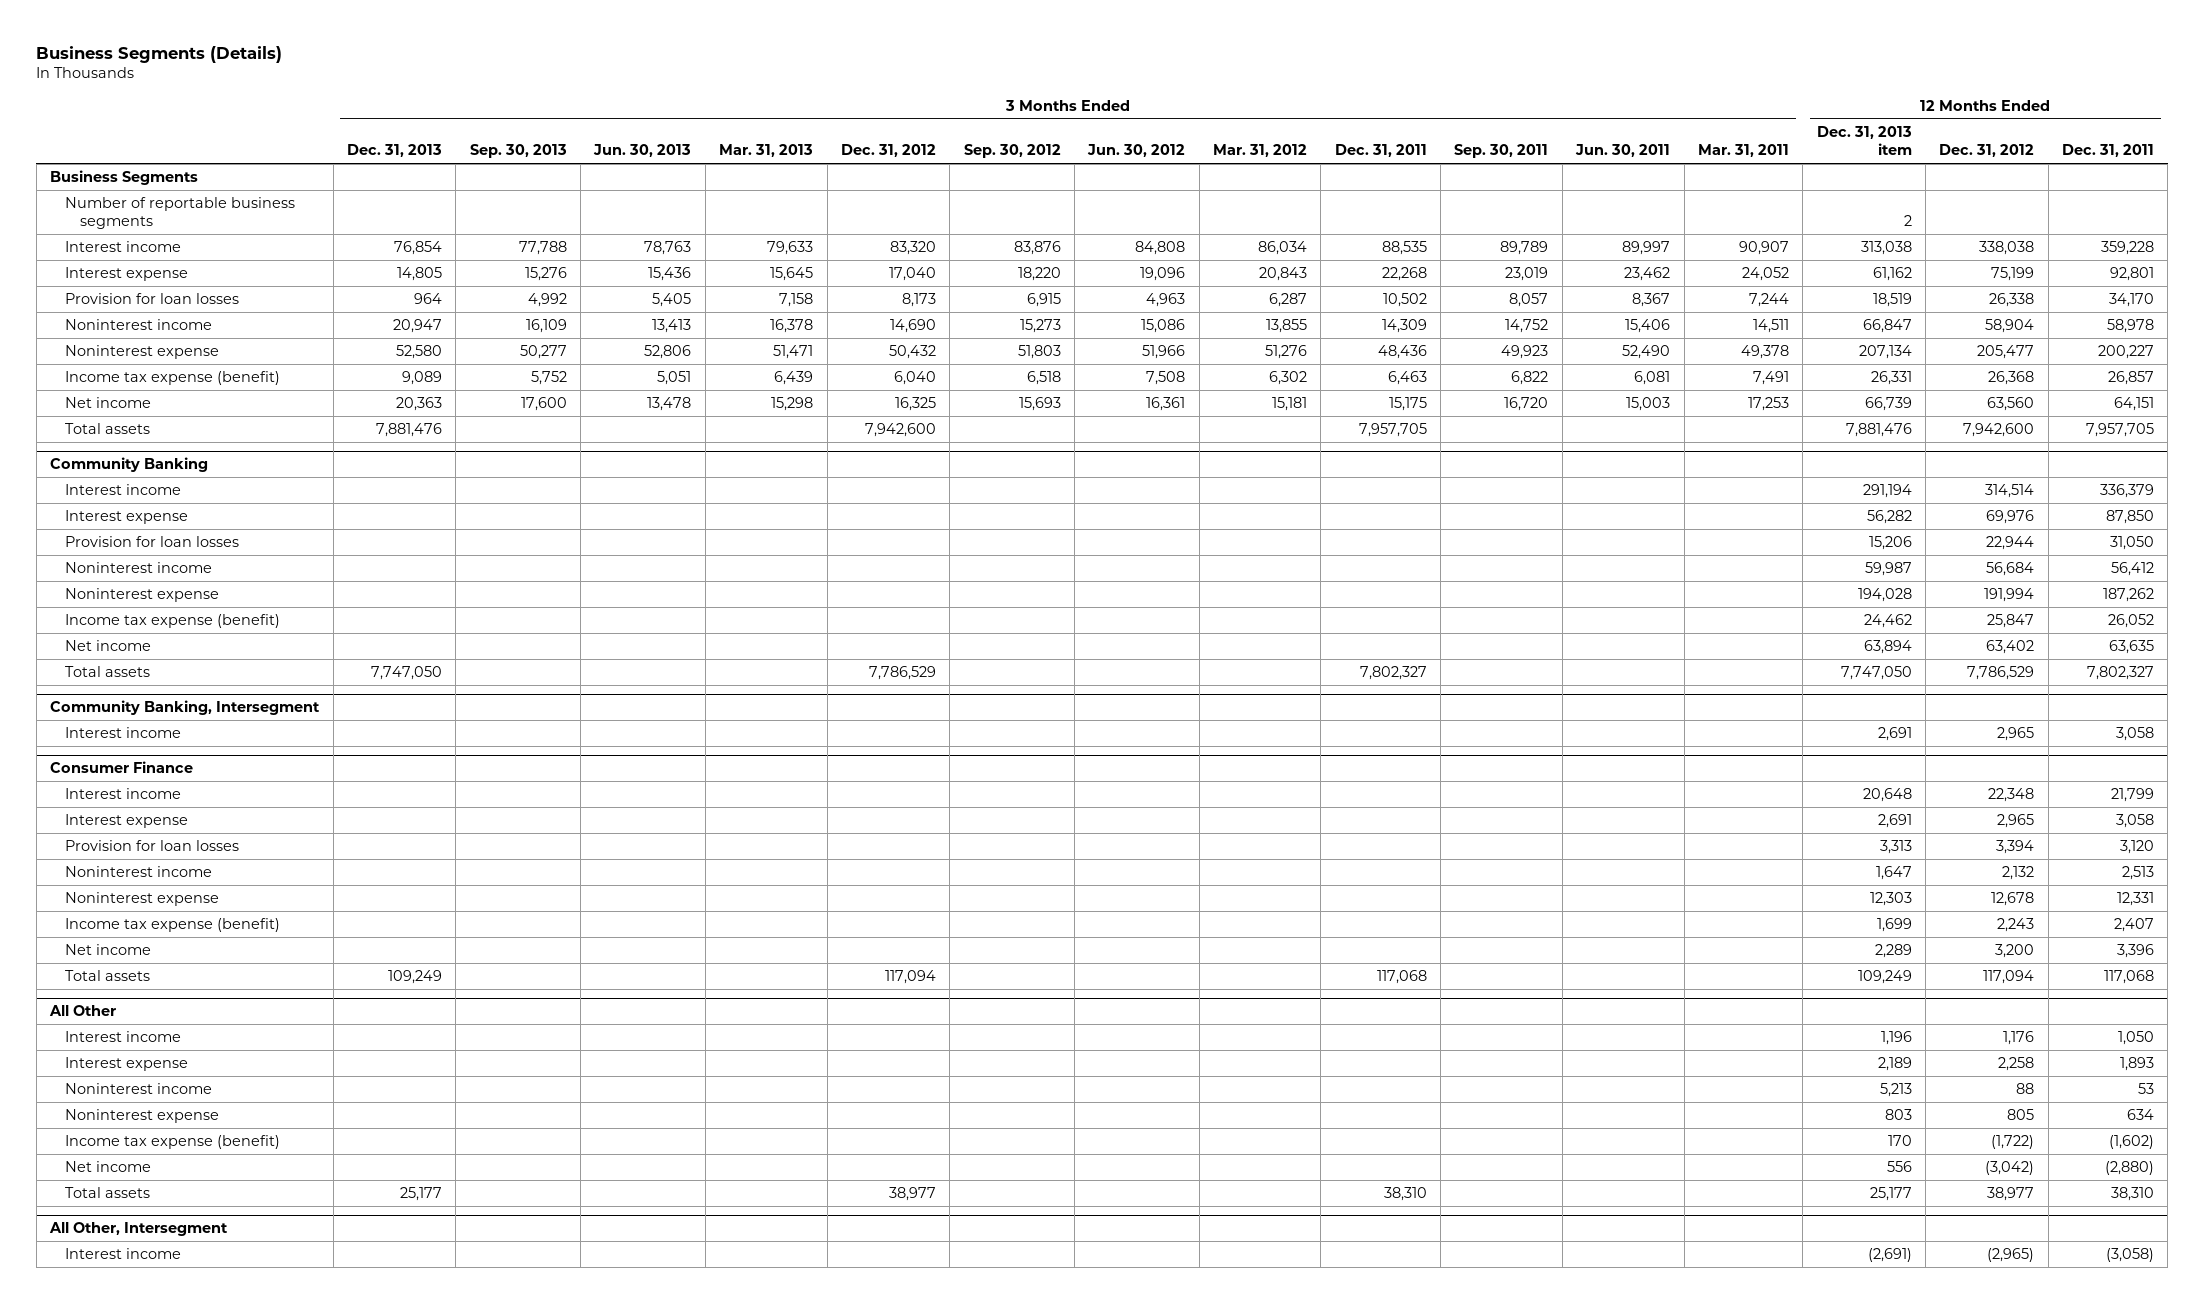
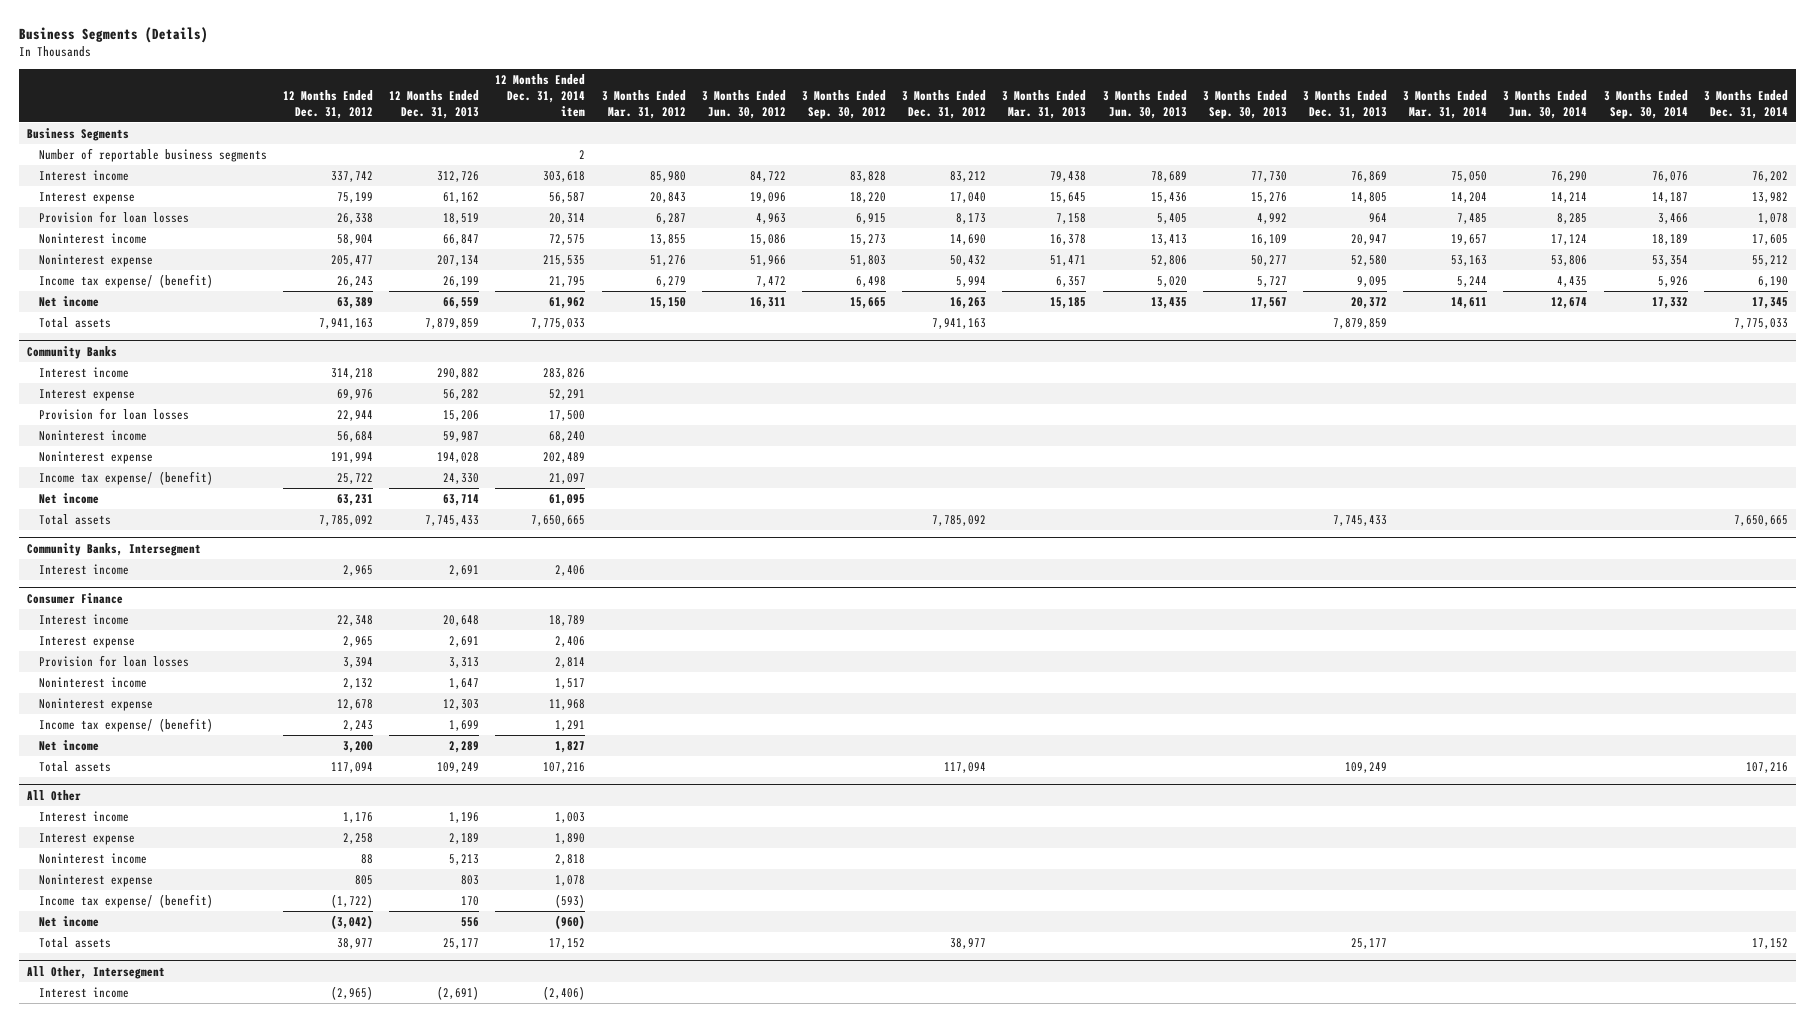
- | 3 Months Ended Dec. 31, 2013 | 3 Months Ended Sep. 30, 2013 | 3 Months Ended Jun. 30, 2013 | 3 Months Ended Mar. 31, 2013 | 3 Months Ended Dec. 31, 2012 | 3 Months Ended Sep. 30, 2012 | 3 Months Ended Jun. 30, 2012 | 3 Months Ended Mar. 31, 2012 | 3 Months Ended Dec. 31, 2011 | 3 Months Ended Sep. 30, 2011 | 3 Months Ended Jun. 30, 2011 | 3 Months Ended Mar. 31, 2011 | 12 Months Ended Dec. 31, 2013 item | 12 Months Ended Dec. 31, 2012 | 12 Months Ended Dec. 31, 2011
+ | 12 Months Ended Dec. 31, 2012 | 12 Months Ended Dec. 31, 2013 | 12 Months Ended Dec. 31, 2014 item | 3 Months Ended Mar. 31, 2012 | 3 Months Ended Jun. 30, 2012 | 3 Months Ended Sep. 30, 2012 | 3 Months Ended Dec. 31, 2012 | 3 Months Ended Mar. 31, 2013 | 3 Months Ended Jun. 30, 2013 | 3 Months Ended Sep. 30, 2013 | 3 Months Ended Dec. 31, 2013 | 3 Months Ended Mar. 31, 2014 | 3 Months Ended Jun. 30, 2014 | 3 Months Ended Sep. 30, 2014 | 3 Months Ended Dec. 31, 2014
- Interest income | 76,854 | 77,788 | 78,763 | 79,633 | 83,320 | 83,876 | 84,808 | 86,034 | 88,535 | 89,789 | 89,997 | 90,907 | 313,038 | 338,038 | 359,228
+ Interest income | 337,742 | 312,726 | 303,618 | 85,980 | 84,722 | 83,828 | 83,212 | 79,438 | 78,689 | 77,730 | 76,869 | 75,050 | 76,290 | 76,076 | 76,202
- Income tax expense (benefit) | 9,089 | 5,752 | 5,051 | 6,439 | 6,040 | 6,518 | 7,508 | 6,302 | 6,463 | 6,822 | 6,081 | 7,491 | 26,331 | 26,368 | 26,857
- Net income | 20,363 | 17,600 | 13,478 | 15,298 | 16,325 | 15,693 | 16,361 | 15,181 | 15,175 | 16,720 | 15,003 | 17,253 | 66,739 | 63,560 | 64,151
- Total assets | 7,881,476 | | | | 7,942,600 | | | | 7,957,705 | | | | 7,881,476 | 7,942,600 | 7,957,705
- Community Banking
- Interest income | | | | | | | | | | | | | 291,194 | 314,514 | 336,379
+ Income tax expense/ (benefit) | 26,243 | 26,199 | 21,795 | 6,279 | 7,472 | 6,498 | 5,994 | 6,357 | 5,020 | 5,727 | 9,095 | 5,244 | 4,435 | 5,926 | 6,190
+ Net income | 63,389 | 66,559 | 61,962 | 15,150 | 16,311 | 15,665 | 16,263 | 15,185 | 13,435 | 17,567 | 20,372 | 14,611 | 12,674 | 17,332 | 17,345
+ Total assets | 7,941,163 | 7,879,859 | 7,775,033 | | | | 7,941,163 | | | | 7,879,859 | | | | 7,775,033
+ Community Banks
+ Interest income | 314,218 | 290,882 | 283,826 | | | | | | | | | | | |
- Income tax expense (benefit) | | | | | | | | | | | | | 24,462 | 25,847 | 26,052
- Net income | | | | | | | | | | | | | 63,894 | 63,402 | 63,635
- Total assets | 7,747,050 | | | | 7,786,529 | | | | 7,802,327 | | | | 7,747,050 | 7,786,529 | 7,802,327
- Community Banking, Intersegment
+ Income tax expense/ (benefit) | 25,722 | 24,330 | 21,097 | | | | | | | | | | | |
+ Net income | 63,231 | 63,714 | 61,095 | | | | | | | | | | | |
+ Total assets | 7,785,092 | 7,745,433 | 7,650,665 | | | | 7,785,092 | | | | 7,745,433 | | | | 7,650,665
+ Community Banks, Intersegment
@ Consumer Finance
- Income tax expense (benefit) | | | | | | | | | | | | | 1,699 | 2,243 | 2,407
+ Income tax expense/ (benefit) | 2,243 | 1,699 | 1,291 | | | | | | | | | | | |
@ All Other
- Income tax expense (benefit) | | | | | | | | | | | | | 170 | (1,722) | (1,602)
+ Income tax expense/ (benefit) | (1,722) | 170 | (593) | | | | | | | | | | | |

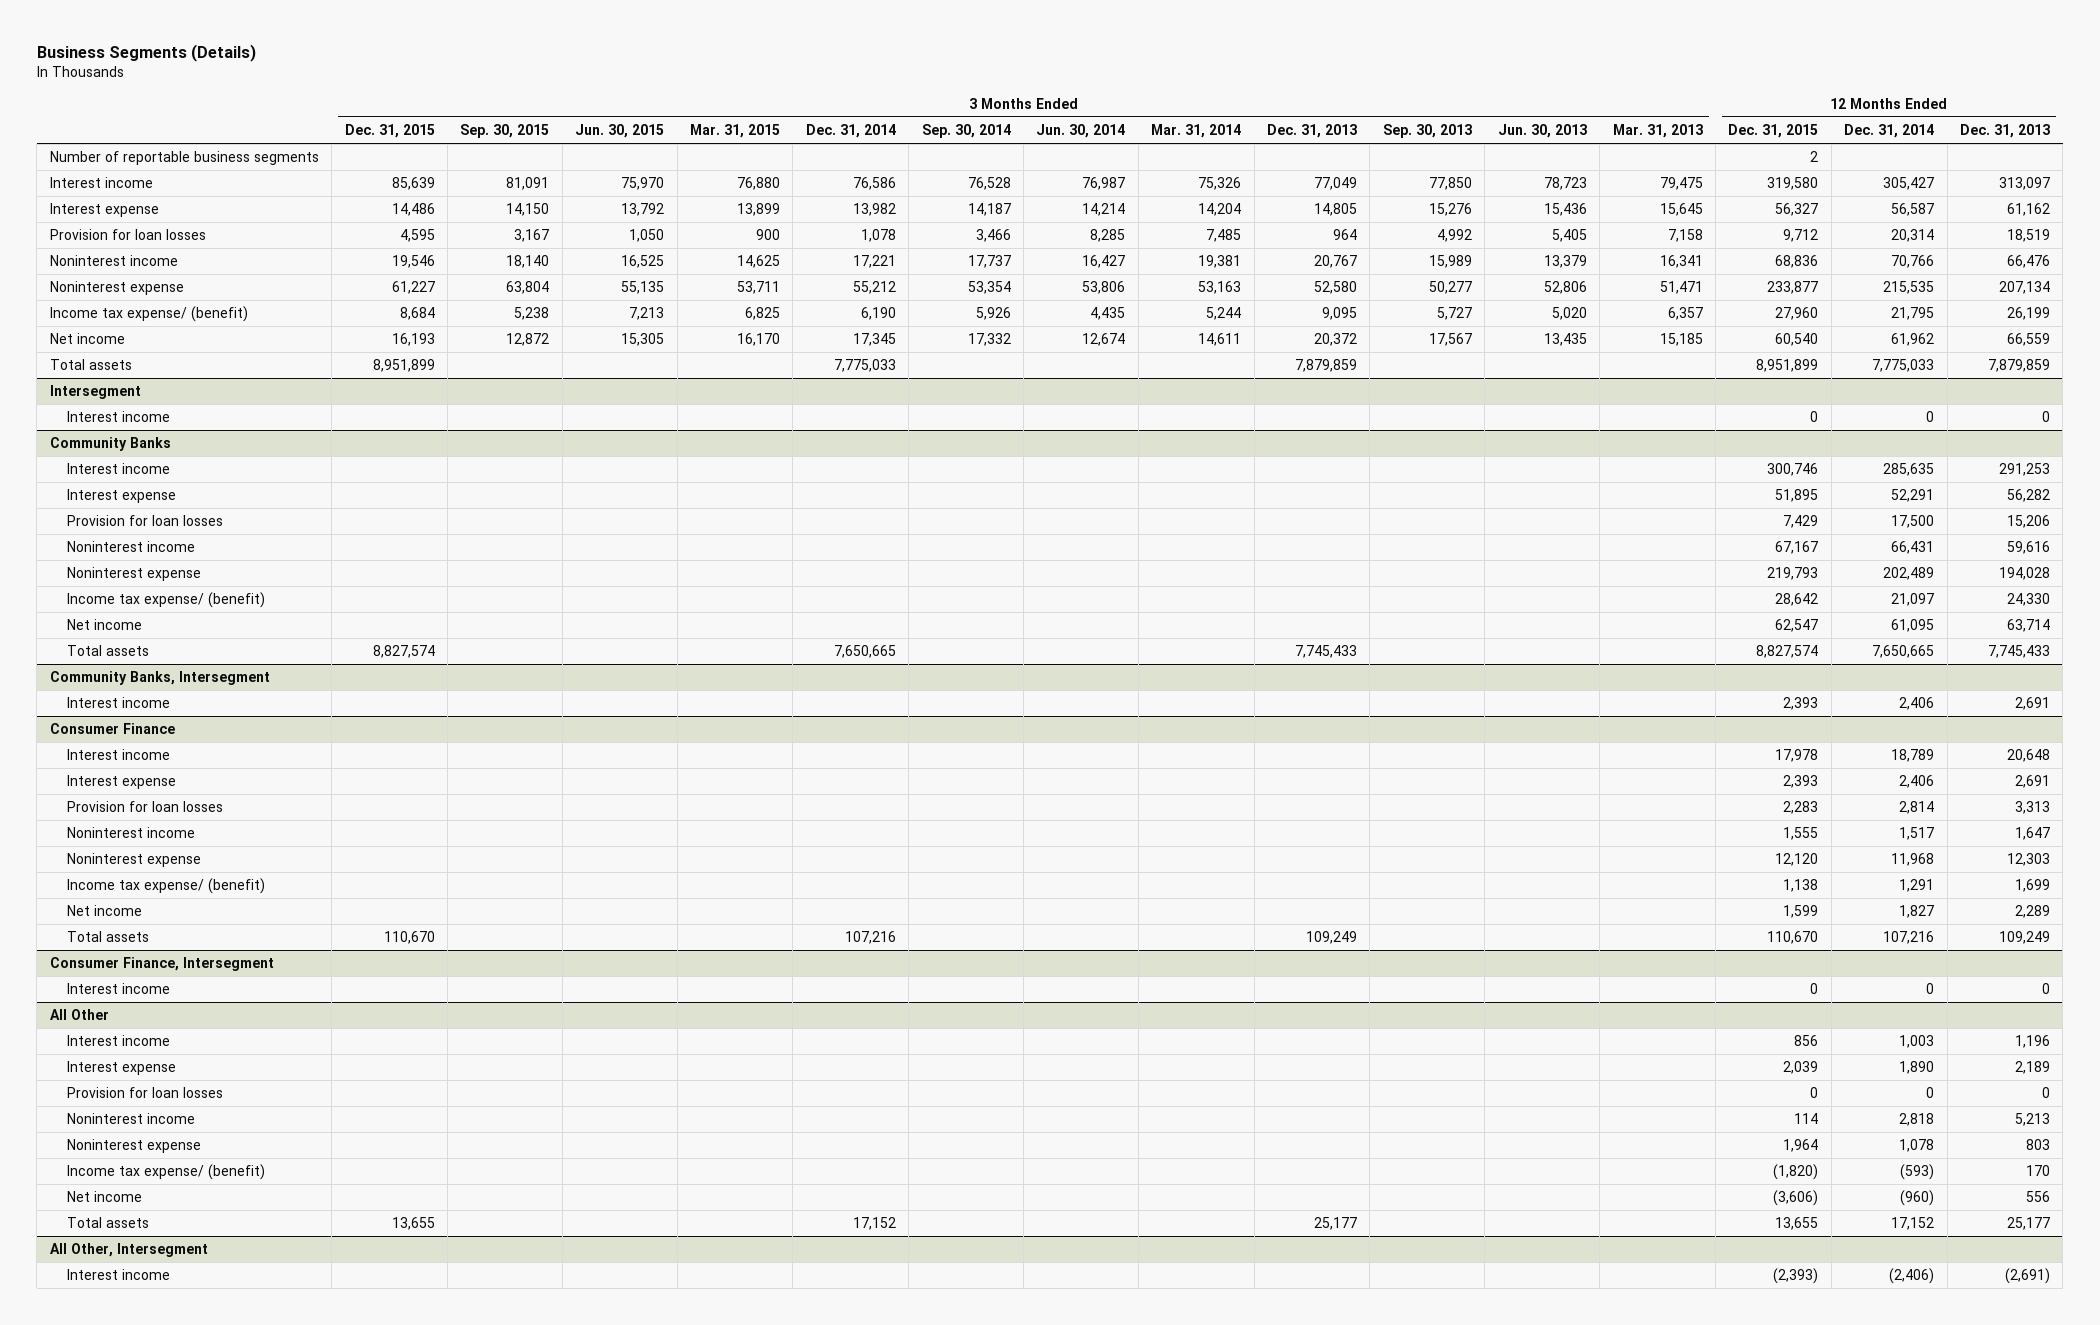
- | 12 Months Ended Dec. 31, 2012 | 12 Months Ended Dec. 31, 2013 | 12 Months Ended Dec. 31, 2014 item | 3 Months Ended Mar. 31, 2012 | 3 Months Ended Jun. 30, 2012 | 3 Months Ended Sep. 30, 2012 | 3 Months Ended Dec. 31, 2012 | 3 Months Ended Mar. 31, 2013 | 3 Months Ended Jun. 30, 2013 | 3 Months Ended Sep. 30, 2013 | 3 Months Ended Dec. 31, 2013 | 3 Months Ended Mar. 31, 2014 | 3 Months Ended Jun. 30, 2014 | 3 Months Ended Sep. 30, 2014 | 3 Months Ended Dec. 31, 2014
+ | 3 Months Ended Dec. 31, 2015 | 3 Months Ended Sep. 30, 2015 | 3 Months Ended Jun. 30, 2015 | 3 Months Ended Mar. 31, 2015 | 3 Months Ended Dec. 31, 2014 | 3 Months Ended Sep. 30, 2014 | 3 Months Ended Jun. 30, 2014 | 3 Months Ended Mar. 31, 2014 | 3 Months Ended Dec. 31, 2013 | 3 Months Ended Sep. 30, 2013 | 3 Months Ended Jun. 30, 2013 | 3 Months Ended Mar. 31, 2013 | 12 Months Ended Dec. 31, 2015 | 12 Months Ended Dec. 31, 2014 | 12 Months Ended Dec. 31, 2013
- Business Segments
- Interest income | 337,742 | 312,726 | 303,618 | 85,980 | 84,722 | 83,828 | 83,212 | 79,438 | 78,689 | 77,730 | 76,869 | 75,050 | 76,290 | 76,076 | 76,202
+ Interest income | 85,639 | 81,091 | 75,970 | 76,880 | 76,586 | 76,528 | 76,987 | 75,326 | 77,049 | 77,850 | 78,723 | 79,475 | 319,580 | 305,427 | 313,097
- Noninterest income | 58,904 | 66,847 | 72,575 | 13,855 | 15,086 | 15,273 | 14,690 | 16,378 | 13,413 | 16,109 | 20,947 | 19,657 | 17,124 | 18,189 | 17,605
+ Noninterest income | 19,546 | 18,140 | 16,525 | 14,625 | 17,221 | 17,737 | 16,427 | 19,381 | 20,767 | 15,989 | 13,379 | 16,341 | 68,836 | 70,766 | 66,476
+ Intersegment
+ Interest income | | | | | | | | | | | | | 0 | 0 | 0
@ Community Banks
- Interest income | 314,218 | 290,882 | 283,826 | | | | | | | | | | | |
+ Interest income | | | | | | | | | | | | | 300,746 | 285,635 | 291,253
- Noninterest income | 56,684 | 59,987 | 68,240 | | | | | | | | | | | |
+ Noninterest income | | | | | | | | | | | | | 67,167 | 66,431 | 59,616
+ Consumer Finance, Intersegment
+ Interest income | | | | | | | | | | | | | 0 | 0 | 0
@ All Other
+ Provision for loan losses | | | | | | | | | | | | | 0 | 0 | 0

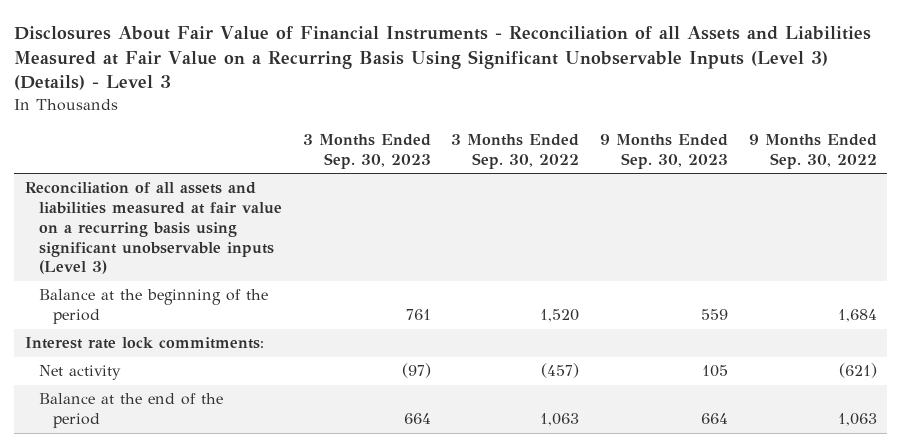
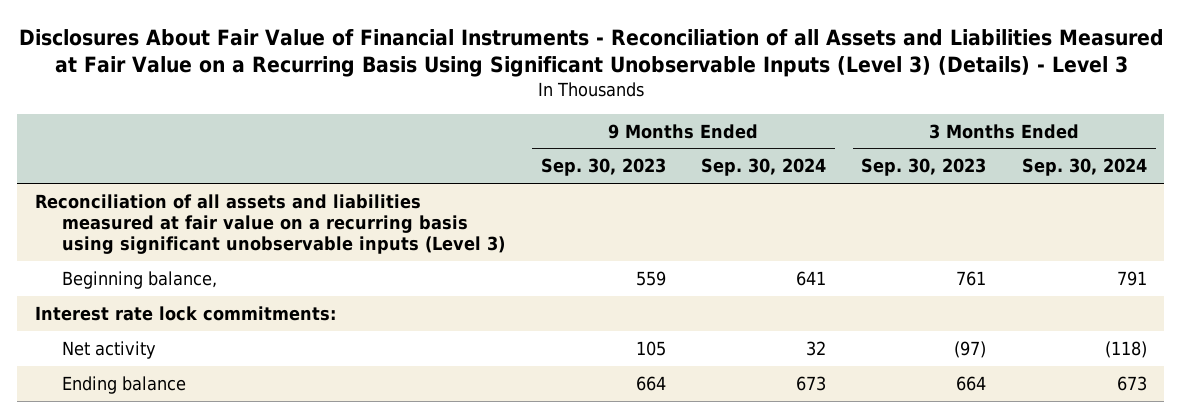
- | 3 Months Ended Sep. 30, 2023 | 3 Months Ended Sep. 30, 2022 | 9 Months Ended Sep. 30, 2023 | 9 Months Ended Sep. 30, 2022
+ | 9 Months Ended Sep. 30, 2023 | 9 Months Ended Sep. 30, 2024 | 3 Months Ended Sep. 30, 2023 | 3 Months Ended Sep. 30, 2024
- Balance at the beginning of the period | 761 | 1,520 | 559 | 1,684
+ Beginning balance, | 559 | 641 | 761 | 791
- Balance at the end of the period | 664 | 1,063 | 664 | 1,063
+ Ending balance | 664 | 673 | 664 | 673

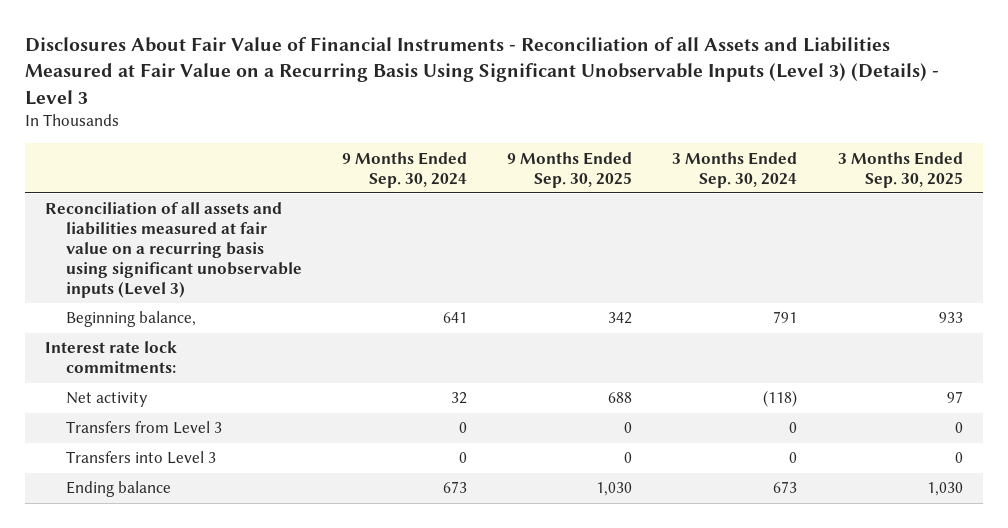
- | 9 Months Ended Sep. 30, 2023 | 9 Months Ended Sep. 30, 2024 | 3 Months Ended Sep. 30, 2023 | 3 Months Ended Sep. 30, 2024
+ | 9 Months Ended Sep. 30, 2024 | 9 Months Ended Sep. 30, 2025 | 3 Months Ended Sep. 30, 2024 | 3 Months Ended Sep. 30, 2025
+ Transfers from Level 3 | 0 | 0 | 0 | 0
+ Transfers into Level 3 | 0 | 0 | 0 | 0

